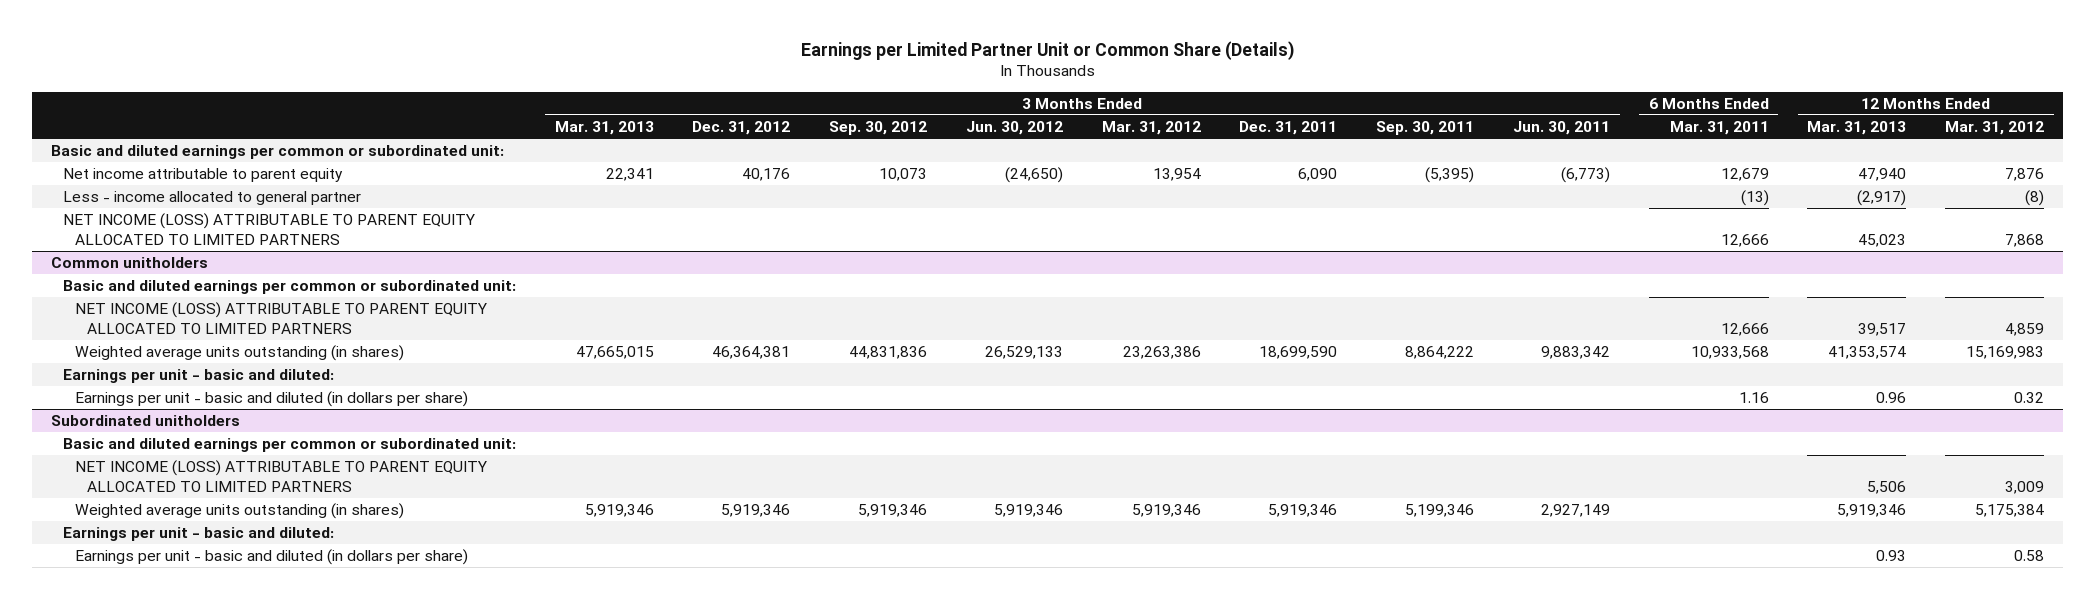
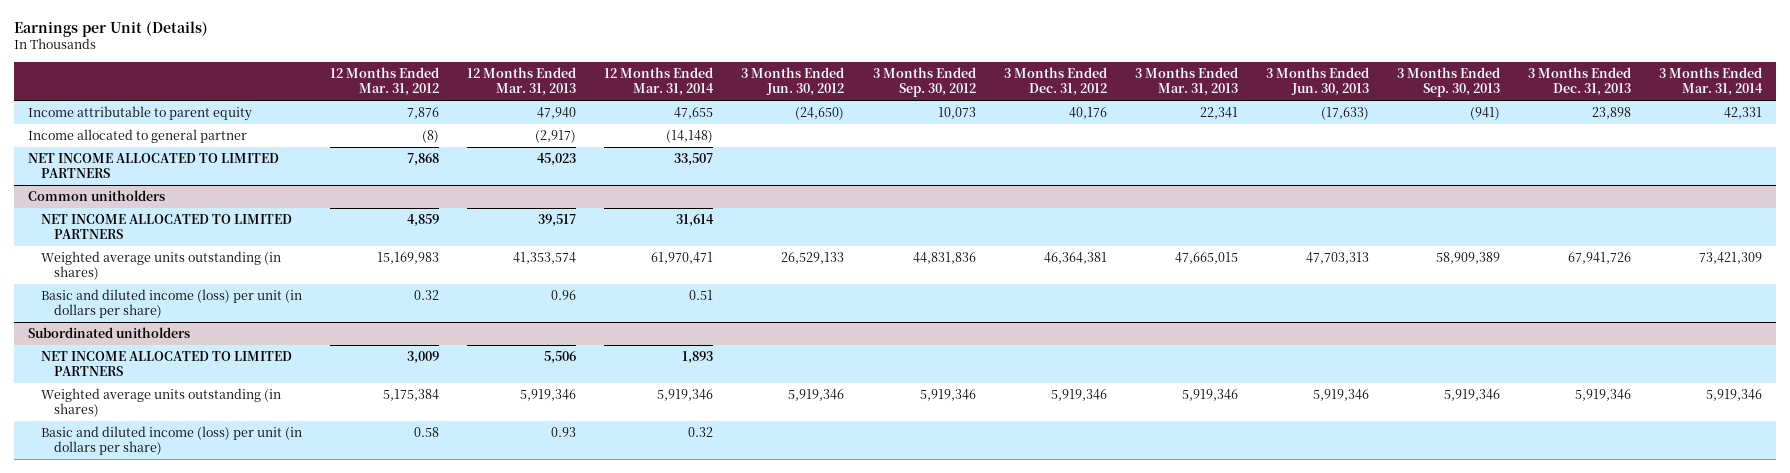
- Earnings per Limited Partner Unit or Common Share (Details)
+ Earnings per Unit (Details)
- | 3 Months Ended Mar. 31, 2013 | 3 Months Ended Dec. 31, 2012 | 3 Months Ended Sep. 30, 2012 | 3 Months Ended Jun. 30, 2012 | 3 Months Ended Mar. 31, 2012 | 3 Months Ended Dec. 31, 2011 | 3 Months Ended Sep. 30, 2011 | 3 Months Ended Jun. 30, 2011 | 6 Months Ended Mar. 31, 2011 | 12 Months Ended Mar. 31, 2013 | 12 Months Ended Mar. 31, 2012
+ | 12 Months Ended Mar. 31, 2012 | 12 Months Ended Mar. 31, 2013 | 12 Months Ended Mar. 31, 2014 | 3 Months Ended Jun. 30, 2012 | 3 Months Ended Sep. 30, 2012 | 3 Months Ended Dec. 31, 2012 | 3 Months Ended Mar. 31, 2013 | 3 Months Ended Jun. 30, 2013 | 3 Months Ended Sep. 30, 2013 | 3 Months Ended Dec. 31, 2013 | 3 Months Ended Mar. 31, 2014
- Basic and diluted earnings per common or subordinated unit:
- Net income attributable to parent equity | 22,341 | 40,176 | 10,073 | (24,650) | 13,954 | 6,090 | (5,395) | (6,773) | 12,679 | 47,940 | 7,876
- Less - income allocated to general partner | | | | | | | | | (13) | (2,917) | (8)
- NET INCOME (LOSS) ATTRIBUTABLE TO PARENT EQUITY ALLOCATED TO LIMITED PARTNERS | | | | | | | | | 12,666 | 45,023 | 7,868
+ Income attributable to parent equity | 7,876 | 47,940 | 47,655 | (24,650) | 10,073 | 40,176 | 22,341 | (17,633) | (941) | 23,898 | 42,331
+ Income allocated to general partner | (8) | (2,917) | (14,148) | | | | | | | |
+ NET INCOME ALLOCATED TO LIMITED PARTNERS | 7,868 | 45,023 | 33,507 | | | | | | | |
@ Common unitholders
- Basic and diluted earnings per common or subordinated unit:
- NET INCOME (LOSS) ATTRIBUTABLE TO PARENT EQUITY ALLOCATED TO LIMITED PARTNERS | | | | | | | | | 12,666 | 39,517 | 4,859
+ NET INCOME ALLOCATED TO LIMITED PARTNERS | 4,859 | 39,517 | 31,614 | | | | | | | |
- Earnings per unit - basic and diluted:
- Earnings per unit - basic and diluted (in dollars per share) | | | | | | | | | 1.16 | 0.96 | 0.32
+ Basic and diluted income (loss) per unit (in dollars per share) | 0.32 | 0.96 | 0.51 | | | | | | | |
@ Subordinated unitholders
- Basic and diluted earnings per common or subordinated unit:
- NET INCOME (LOSS) ATTRIBUTABLE TO PARENT EQUITY ALLOCATED TO LIMITED PARTNERS | | | | | | | | | | 5,506 | 3,009
+ NET INCOME ALLOCATED TO LIMITED PARTNERS | 3,009 | 5,506 | 1,893 | | | | | | | |
- Earnings per unit - basic and diluted:
- Earnings per unit - basic and diluted (in dollars per share) | | | | | | | | | | 0.93 | 0.58
+ Basic and diluted income (loss) per unit (in dollars per share) | 0.58 | 0.93 | 0.32 | | | | | | | |

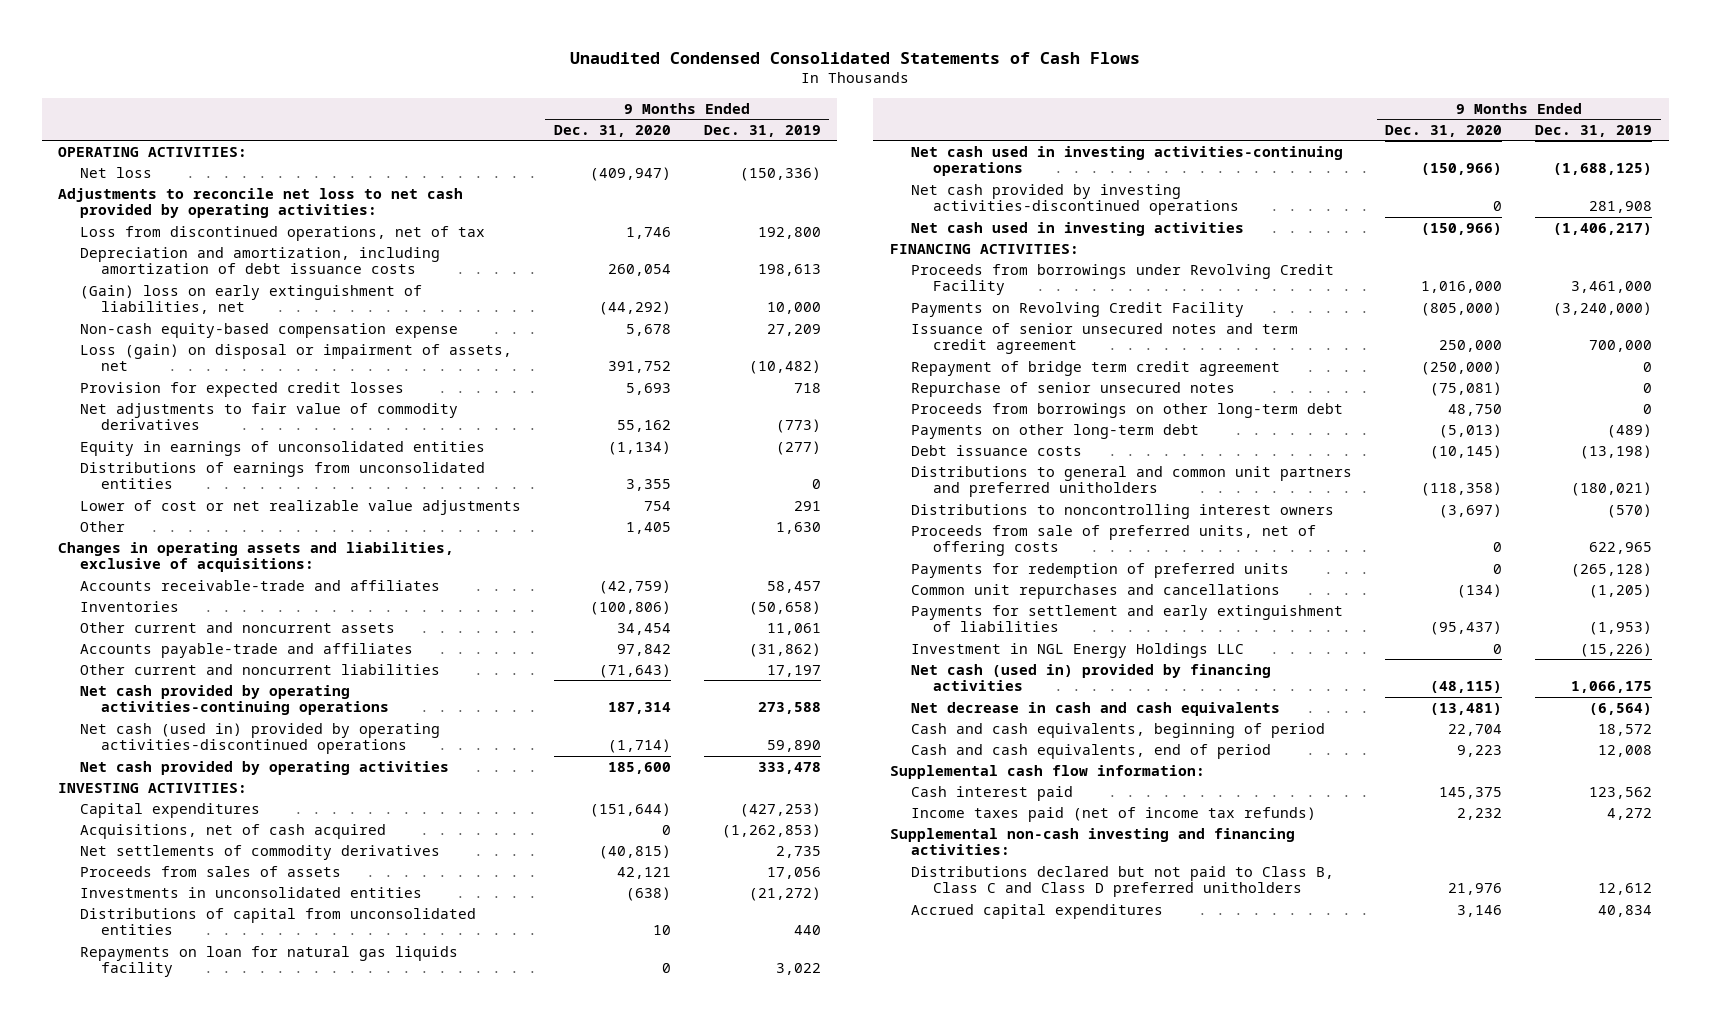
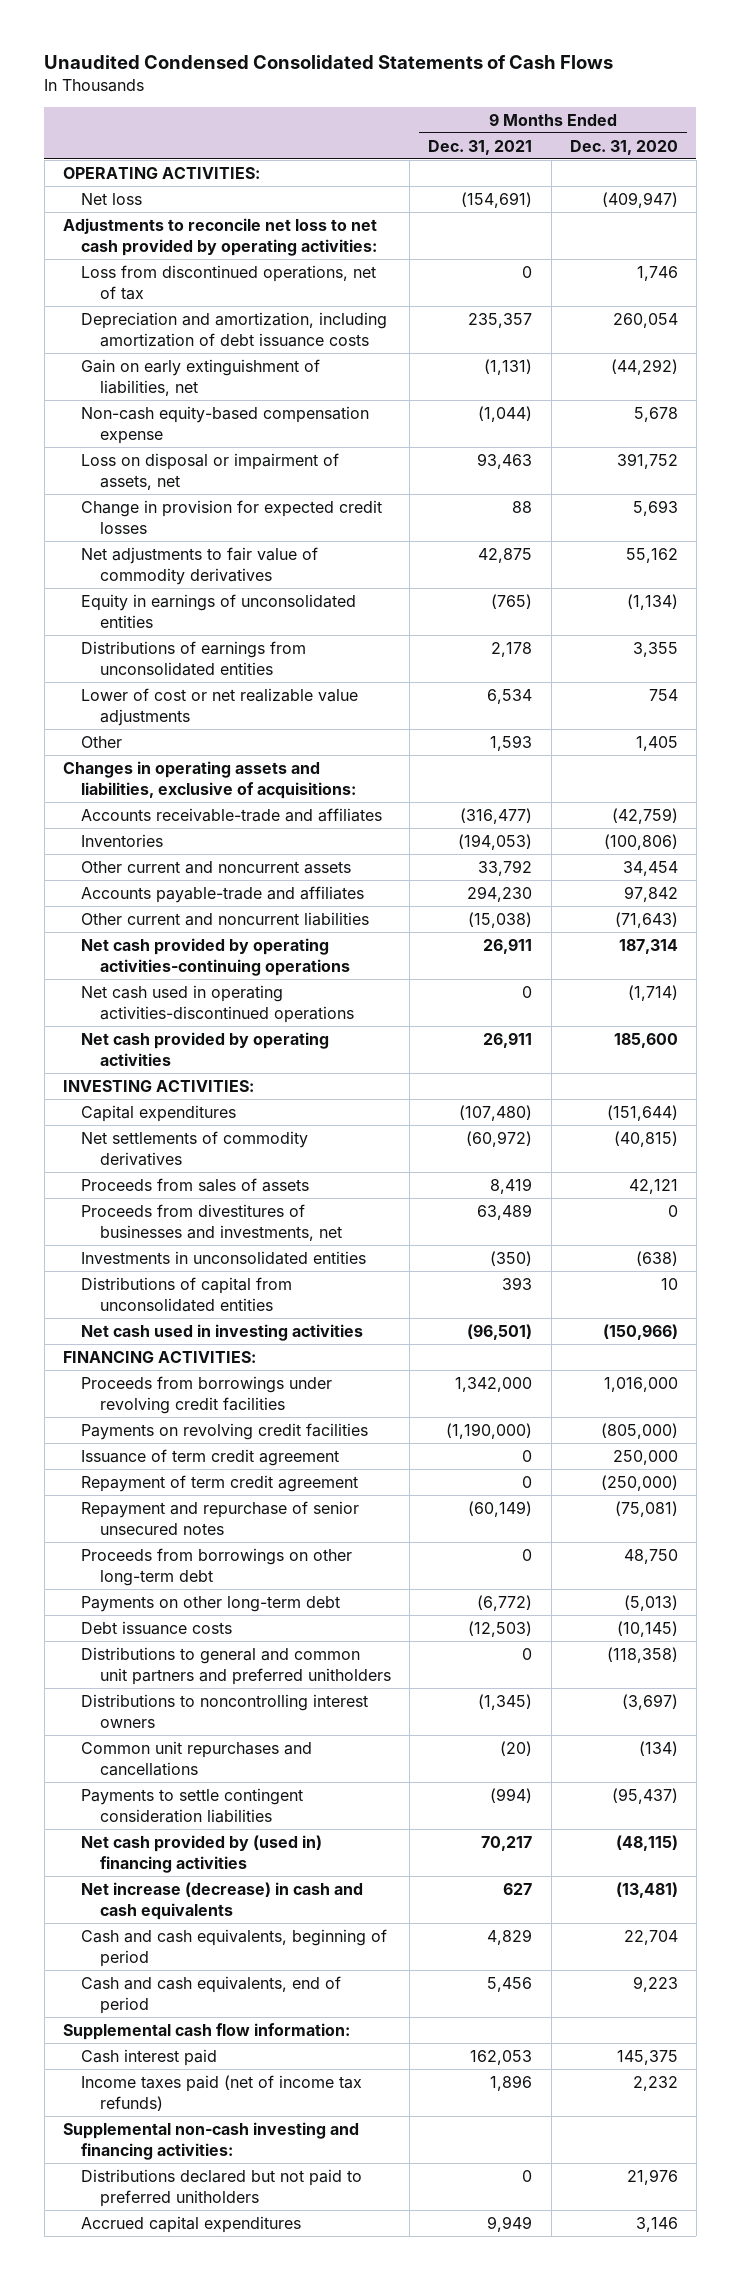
- | 9 Months Ended Dec. 31, 2020 | 9 Months Ended Dec. 31, 2019
+ | 9 Months Ended Dec. 31, 2021 | 9 Months Ended Dec. 31, 2020
- (Gain) loss on early extinguishment of liabilities, net | (44,292) | 10,000
+ Gain on early extinguishment of liabilities, net | (1,131) | (44,292)
- Loss (gain) on disposal or impairment of assets, net | 391,752 | (10,482)
- Provision for expected credit losses | 5,693 | 718
+ Loss on disposal or impairment of assets, net | 93,463 | 391,752
+ Change in provision for expected credit losses | 88 | 5,693
- Net cash (used in) provided by operating activities-discontinued operations | (1,714) | 59,890
+ Net cash used in operating activities-discontinued operations | 0 | (1,714)
- Acquisitions, net of cash acquired | 0 | (1,262,853)
+ Proceeds from divestitures of businesses and investments, net | 63,489 | 0
- Repayments on loan for natural gas liquids facility | 0 | 3,022
- Net cash used in investing activities-continuing operations | (150,966) | (1,688,125)
- Net cash provided by investing activities-discontinued operations | 0 | 281,908
- Proceeds from borrowings under Revolving Credit Facility | 1,016,000 | 3,461,000
- Payments on Revolving Credit Facility | (805,000) | (3,240,000)
- Issuance of senior unsecured notes and term credit agreement | 250,000 | 700,000
- Repayment of bridge term credit agreement | (250,000) | 0
- Repurchase of senior unsecured notes | (75,081) | 0
+ Proceeds from borrowings under revolving credit facilities | 1,342,000 | 1,016,000
+ Payments on revolving credit facilities | (1,190,000) | (805,000)
+ Issuance of term credit agreement | 0 | 250,000
+ Repayment of term credit agreement | 0 | (250,000)
+ Repayment and repurchase of senior unsecured notes | (60,149) | (75,081)
- Proceeds from sale of preferred units, net of offering costs | 0 | 622,965
- Payments for redemption of preferred units | 0 | (265,128)
- Payments for settlement and early extinguishment of liabilities | (95,437) | (1,953)
- Investment in NGL Energy Holdings LLC | 0 | (15,226)
- Net cash (used in) provided by financing activities | (48,115) | 1,066,175
- Net decrease in cash and cash equivalents | (13,481) | (6,564)
+ Payments to settle contingent consideration liabilities | (994) | (95,437)
+ Net cash provided by (used in) financing activities | 70,217 | (48,115)
+ Net increase (decrease) in cash and cash equivalents | 627 | (13,481)
- Distributions declared but not paid to Class B, Class C and Class D preferred unitholders | 21,976 | 12,612
+ Distributions declared but not paid to preferred unitholders | 0 | 21,976

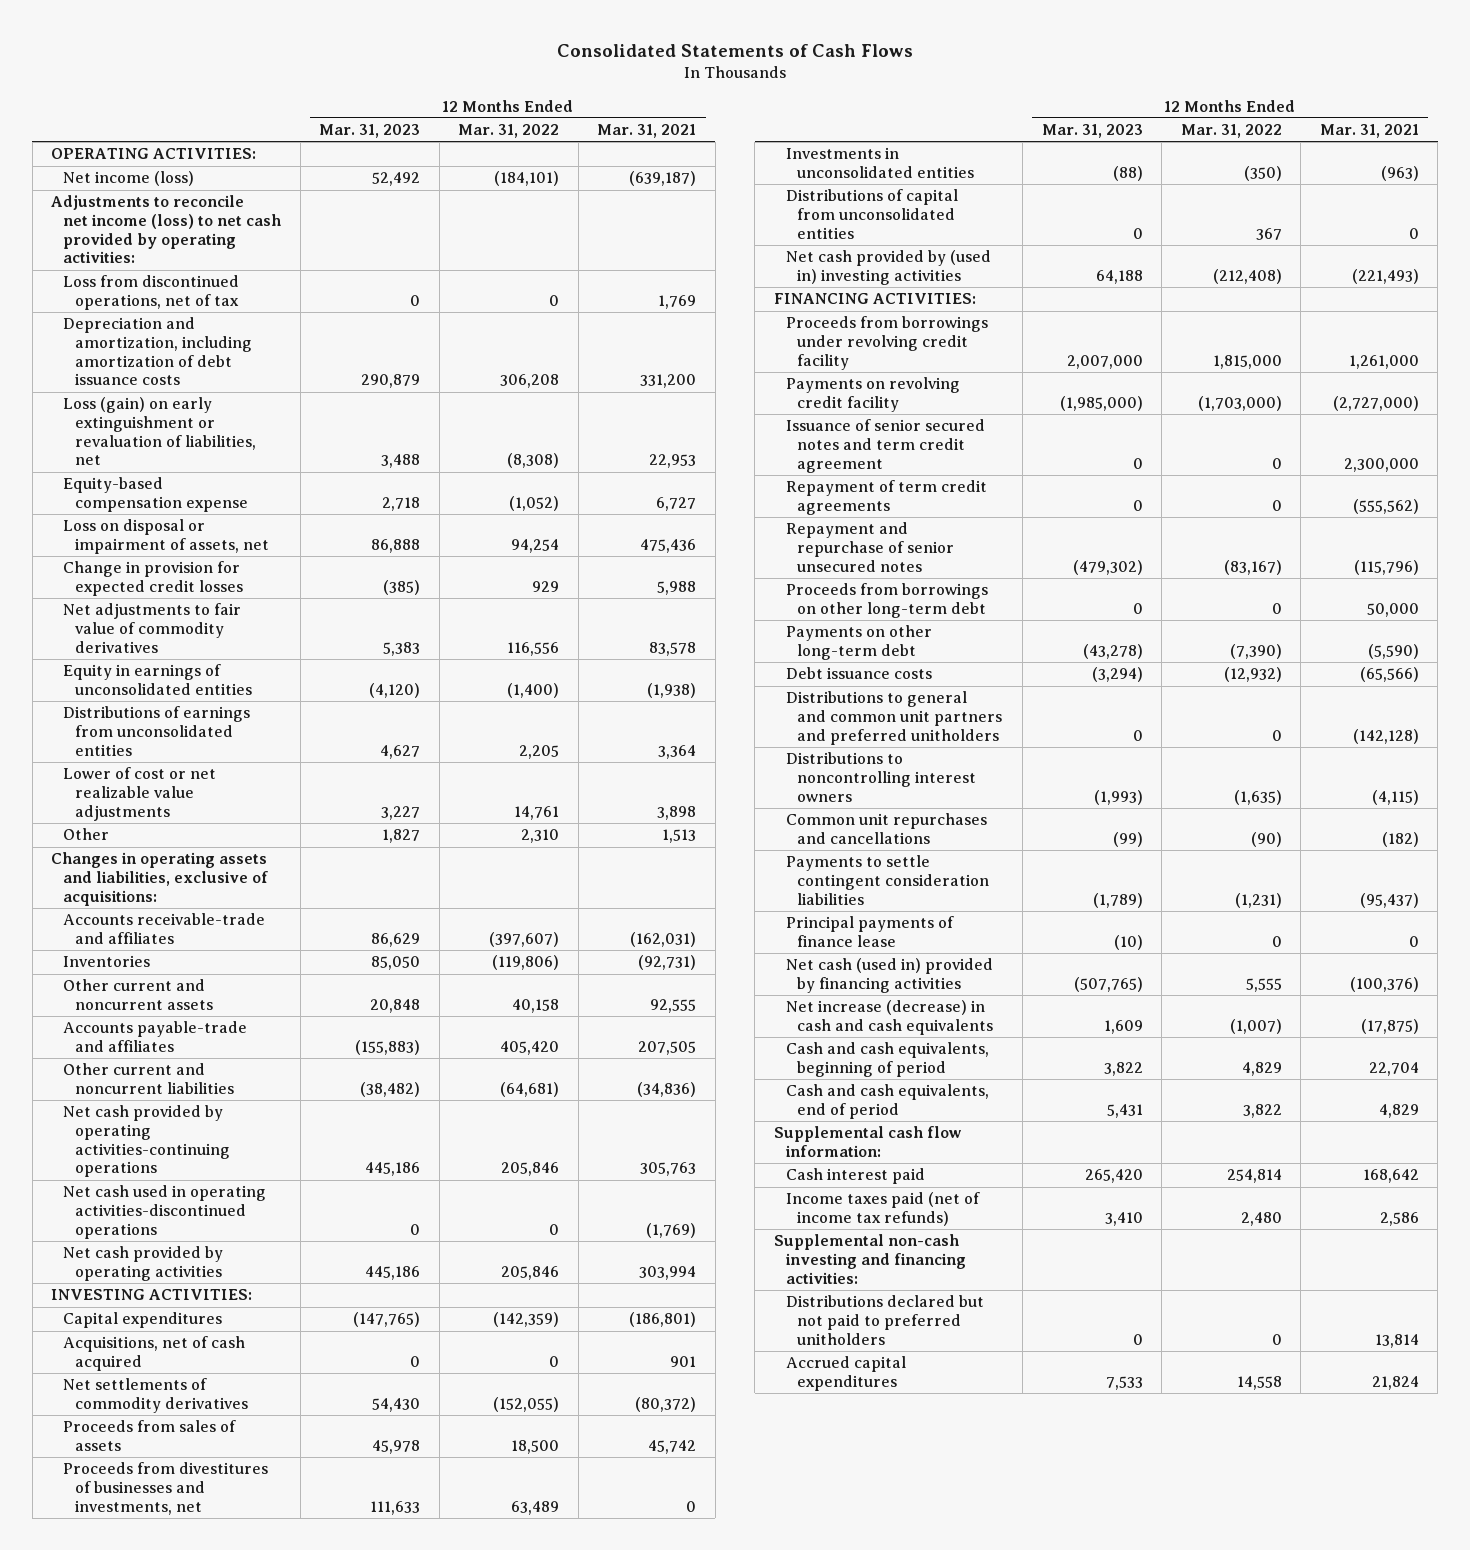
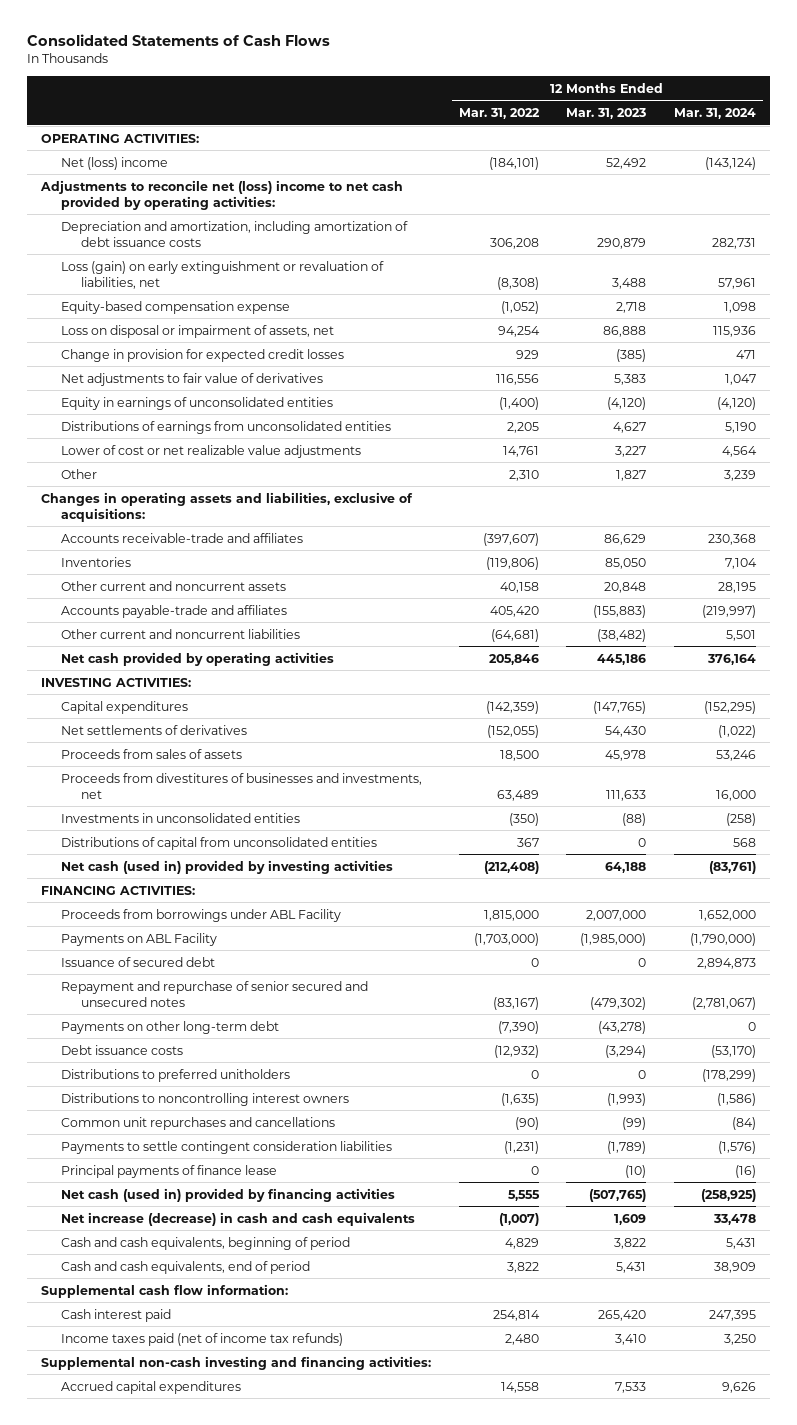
- | 12 Months Ended Mar. 31, 2023 | 12 Months Ended Mar. 31, 2022 | 12 Months Ended Mar. 31, 2021
+ | 12 Months Ended Mar. 31, 2022 | 12 Months Ended Mar. 31, 2023 | 12 Months Ended Mar. 31, 2024
- Net income (loss) | 52,492 | (184,101) | (639,187)
- Adjustments to reconcile net income (loss) to net cash provided by operating activities:
- Loss from discontinued operations, net of tax | 0 | 0 | 1,769
+ Net (loss) income | (184,101) | 52,492 | (143,124)
+ Adjustments to reconcile net (loss) income to net cash provided by operating activities:
- Net adjustments to fair value of commodity derivatives | 5,383 | 116,556 | 83,578
+ Net adjustments to fair value of derivatives | 116,556 | 5,383 | 1,047
- Net cash provided by operating activities-continuing operations | 445,186 | 205,846 | 305,763
- Net cash used in operating activities-discontinued operations | 0 | 0 | (1,769)
- Acquisitions, net of cash acquired | 0 | 0 | 901
- Net settlements of commodity derivatives | 54,430 | (152,055) | (80,372)
+ Net settlements of derivatives | (152,055) | 54,430 | (1,022)
- Net cash provided by (used in) investing activities | 64,188 | (212,408) | (221,493)
+ Net cash (used in) provided by investing activities | (212,408) | 64,188 | (83,761)
- Proceeds from borrowings under revolving credit facility | 2,007,000 | 1,815,000 | 1,261,000
- Payments on revolving credit facility | (1,985,000) | (1,703,000) | (2,727,000)
- Issuance of senior secured notes and term credit agreement | 0 | 0 | 2,300,000
- Repayment of term credit agreements | 0 | 0 | (555,562)
- Repayment and repurchase of senior unsecured notes | (479,302) | (83,167) | (115,796)
- Proceeds from borrowings on other long-term debt | 0 | 0 | 50,000
+ Proceeds from borrowings under ABL Facility | 1,815,000 | 2,007,000 | 1,652,000
+ Payments on ABL Facility | (1,703,000) | (1,985,000) | (1,790,000)
+ Issuance of secured debt | 0 | 0 | 2,894,873
+ Repayment and repurchase of senior secured and unsecured notes | (83,167) | (479,302) | (2,781,067)
- Distributions to general and common unit partners and preferred unitholders | 0 | 0 | (142,128)
+ Distributions to preferred unitholders | 0 | 0 | (178,299)
- Distributions declared but not paid to preferred unitholders | 0 | 0 | 13,814

